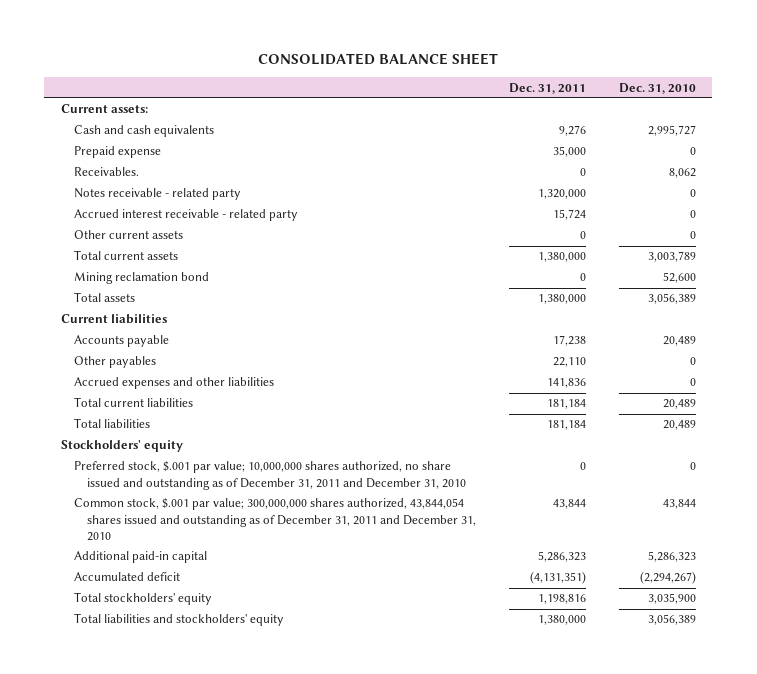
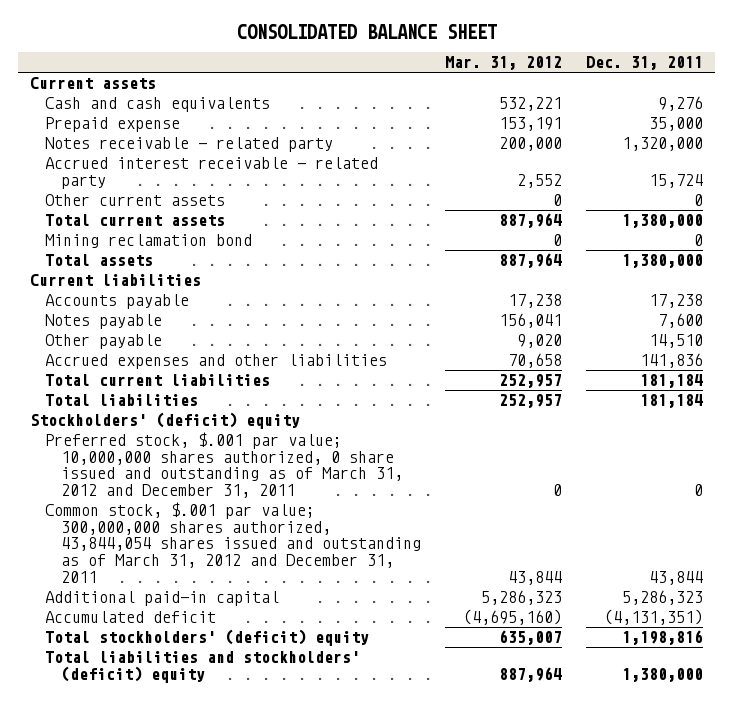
- | Dec. 31, 2011 | Dec. 31, 2010
+ | Mar. 31, 2012 | Dec. 31, 2011
- Current assets:
+ Current assets
- Receivables. | 0 | 8,062
- Other payables | 22,110 | 0
+ Notes payable | 156,041 | 7,600
+ Other payable | 9,020 | 14,510
- Stockholders' equity
- Preferred stock, $.001 par value; 10,000,000 shares authorized, no share issued and outstanding as of December 31, 2011 and December 31, 2010 | 0 | 0
- Common stock, $.001 par value; 300,000,000 shares authorized, 43,844,054 shares issued and outstanding as of December 31, 2011 and December 31, 2010 | 43,844 | 43,844
+ Stockholders' (deficit) equity
+ Preferred stock, $.001 par value; 10,000,000 shares authorized, 0 share issued and outstanding as of March 31, 2012 and December 31, 2011 | 0 | 0
+ Common stock, $.001 par value; 300,000,000 shares authorized, 43,844,054 shares issued and outstanding as of March 31, 2012 and December 31, 2011 | 43,844 | 43,844
- Total stockholders' equity | 1,198,816 | 3,035,900
- Total liabilities and stockholders' equity | 1,380,000 | 3,056,389
+ Total stockholders' (deficit) equity | 635,007 | 1,198,816
+ Total liabilities and stockholders' (deficit) equity | 887,964 | 1,380,000

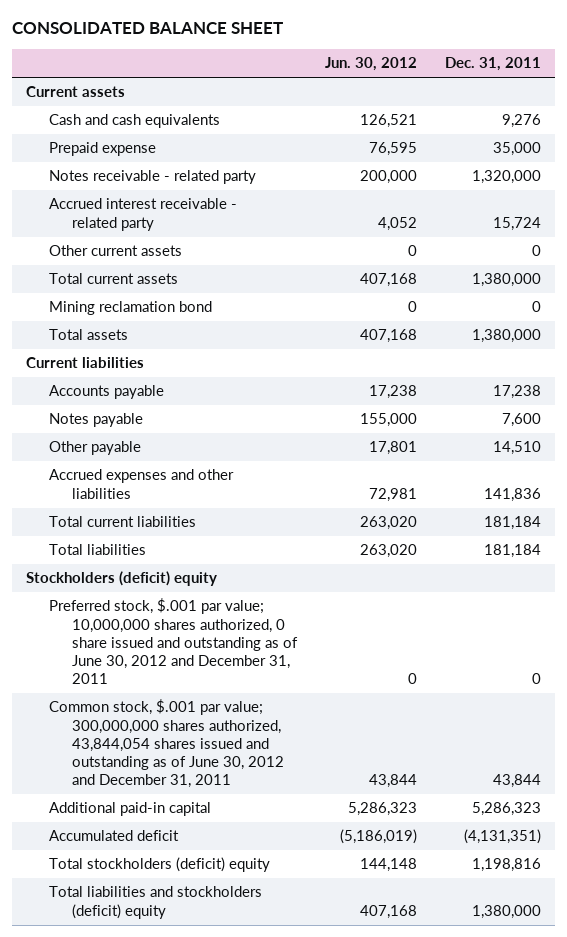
- | Mar. 31, 2012 | Dec. 31, 2011
+ | Jun. 30, 2012 | Dec. 31, 2011
- Stockholders' (deficit) equity
- Preferred stock, $.001 par value; 10,000,000 shares authorized, 0 share issued and outstanding as of March 31, 2012 and December 31, 2011 | 0 | 0
- Common stock, $.001 par value; 300,000,000 shares authorized, 43,844,054 shares issued and outstanding as of March 31, 2012 and December 31, 2011 | 43,844 | 43,844
+ Stockholders (deficit) equity
+ Preferred stock, $.001 par value; 10,000,000 shares authorized, 0 share issued and outstanding as of June 30, 2012 and December 31, 2011 | 0 | 0
+ Common stock, $.001 par value; 300,000,000 shares authorized, 43,844,054 shares issued and outstanding as of June 30, 2012 and December 31, 2011 | 43,844 | 43,844
- Total stockholders' (deficit) equity | 635,007 | 1,198,816
- Total liabilities and stockholders' (deficit) equity | 887,964 | 1,380,000
+ Total stockholders (deficit) equity | 144,148 | 1,198,816
+ Total liabilities and stockholders (deficit) equity | 407,168 | 1,380,000

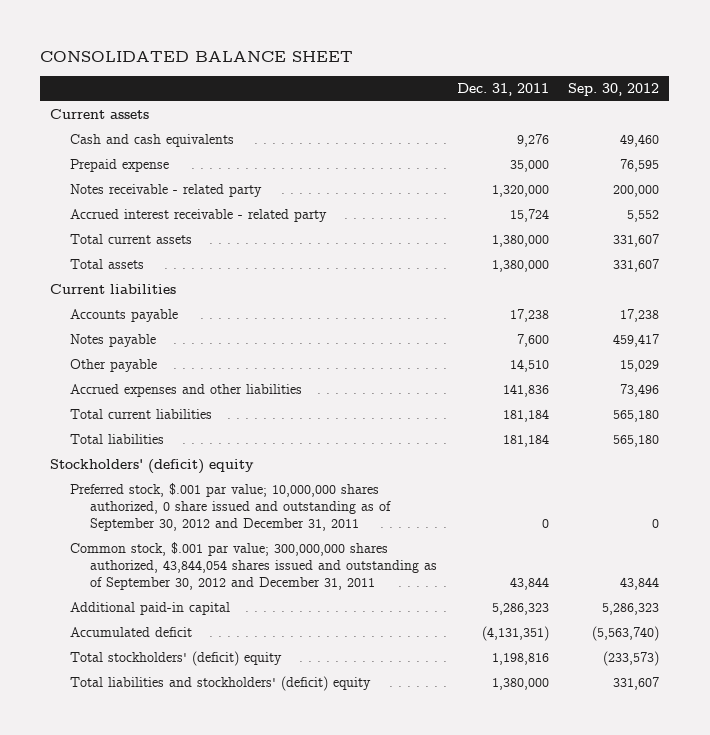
- | Jun. 30, 2012 | Dec. 31, 2011
+ | Dec. 31, 2011 | Sep. 30, 2012
- Other current assets | 0 | 0
- Mining reclamation bond | 0 | 0
- Stockholders (deficit) equity
- Preferred stock, $.001 par value; 10,000,000 shares authorized, 0 share issued and outstanding as of June 30, 2012 and December 31, 2011 | 0 | 0
- Common stock, $.001 par value; 300,000,000 shares authorized, 43,844,054 shares issued and outstanding as of June 30, 2012 and December 31, 2011 | 43,844 | 43,844
+ Stockholders' (deficit) equity
+ Preferred stock, $.001 par value; 10,000,000 shares authorized, 0 share issued and outstanding as of September 30, 2012 and December 31, 2011 | 0 | 0
+ Common stock, $.001 par value; 300,000,000 shares authorized, 43,844,054 shares issued and outstanding as of September 30, 2012 and December 31, 2011 | 43,844 | 43,844
- Total stockholders (deficit) equity | 144,148 | 1,198,816
- Total liabilities and stockholders (deficit) equity | 407,168 | 1,380,000
+ Total stockholders' (deficit) equity | 1,198,816 | (233,573)
+ Total liabilities and stockholders' (deficit) equity | 1,380,000 | 331,607

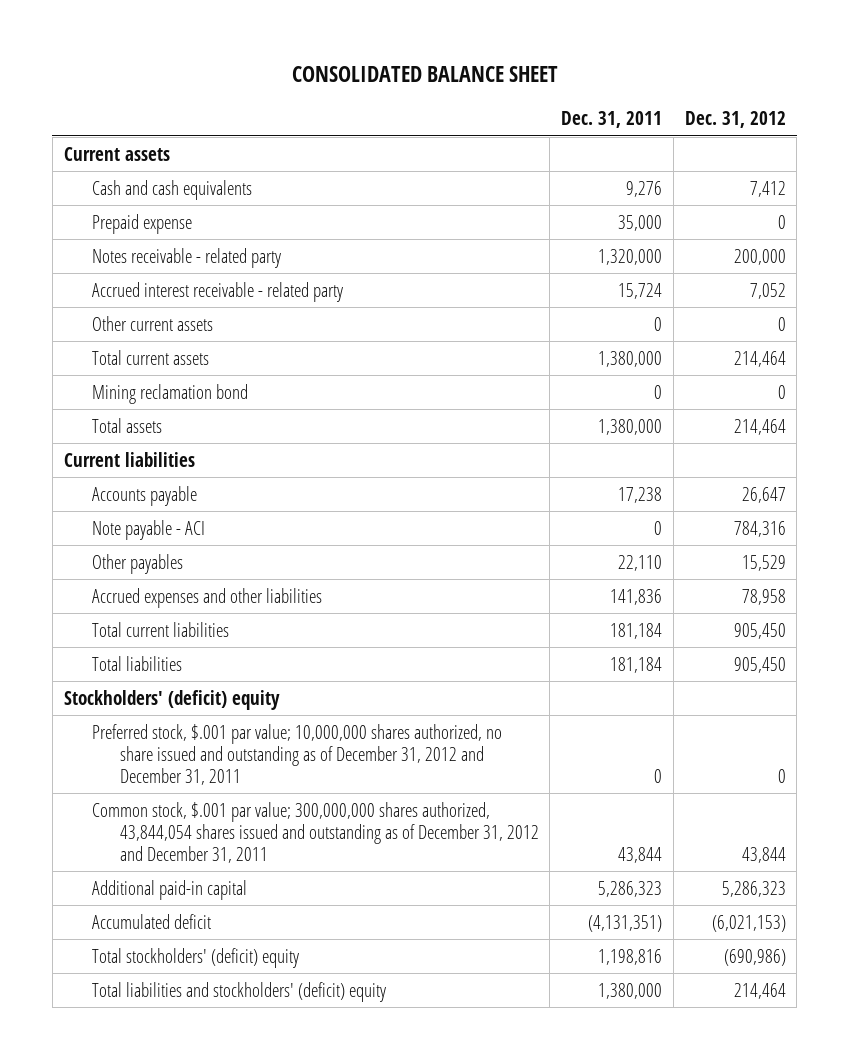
- | Dec. 31, 2011 | Sep. 30, 2012
+ | Dec. 31, 2011 | Dec. 31, 2012
+ Other current assets | 0 | 0
+ Mining reclamation bond | 0 | 0
- Notes payable | 7,600 | 459,417
- Other payable | 14,510 | 15,029
+ Note payable - ACI | 0 | 784,316
+ Other payables | 22,110 | 15,529
- Preferred stock, $.001 par value; 10,000,000 shares authorized, 0 share issued and outstanding as of September 30, 2012 and December 31, 2011 | 0 | 0
- Common stock, $.001 par value; 300,000,000 shares authorized, 43,844,054 shares issued and outstanding as of September 30, 2012 and December 31, 2011 | 43,844 | 43,844
+ Preferred stock, $.001 par value; 10,000,000 shares authorized, no share issued and outstanding as of December 31, 2012 and December 31, 2011 | 0 | 0
+ Common stock, $.001 par value; 300,000,000 shares authorized, 43,844,054 shares issued and outstanding as of December 31, 2012 and December 31, 2011 | 43,844 | 43,844

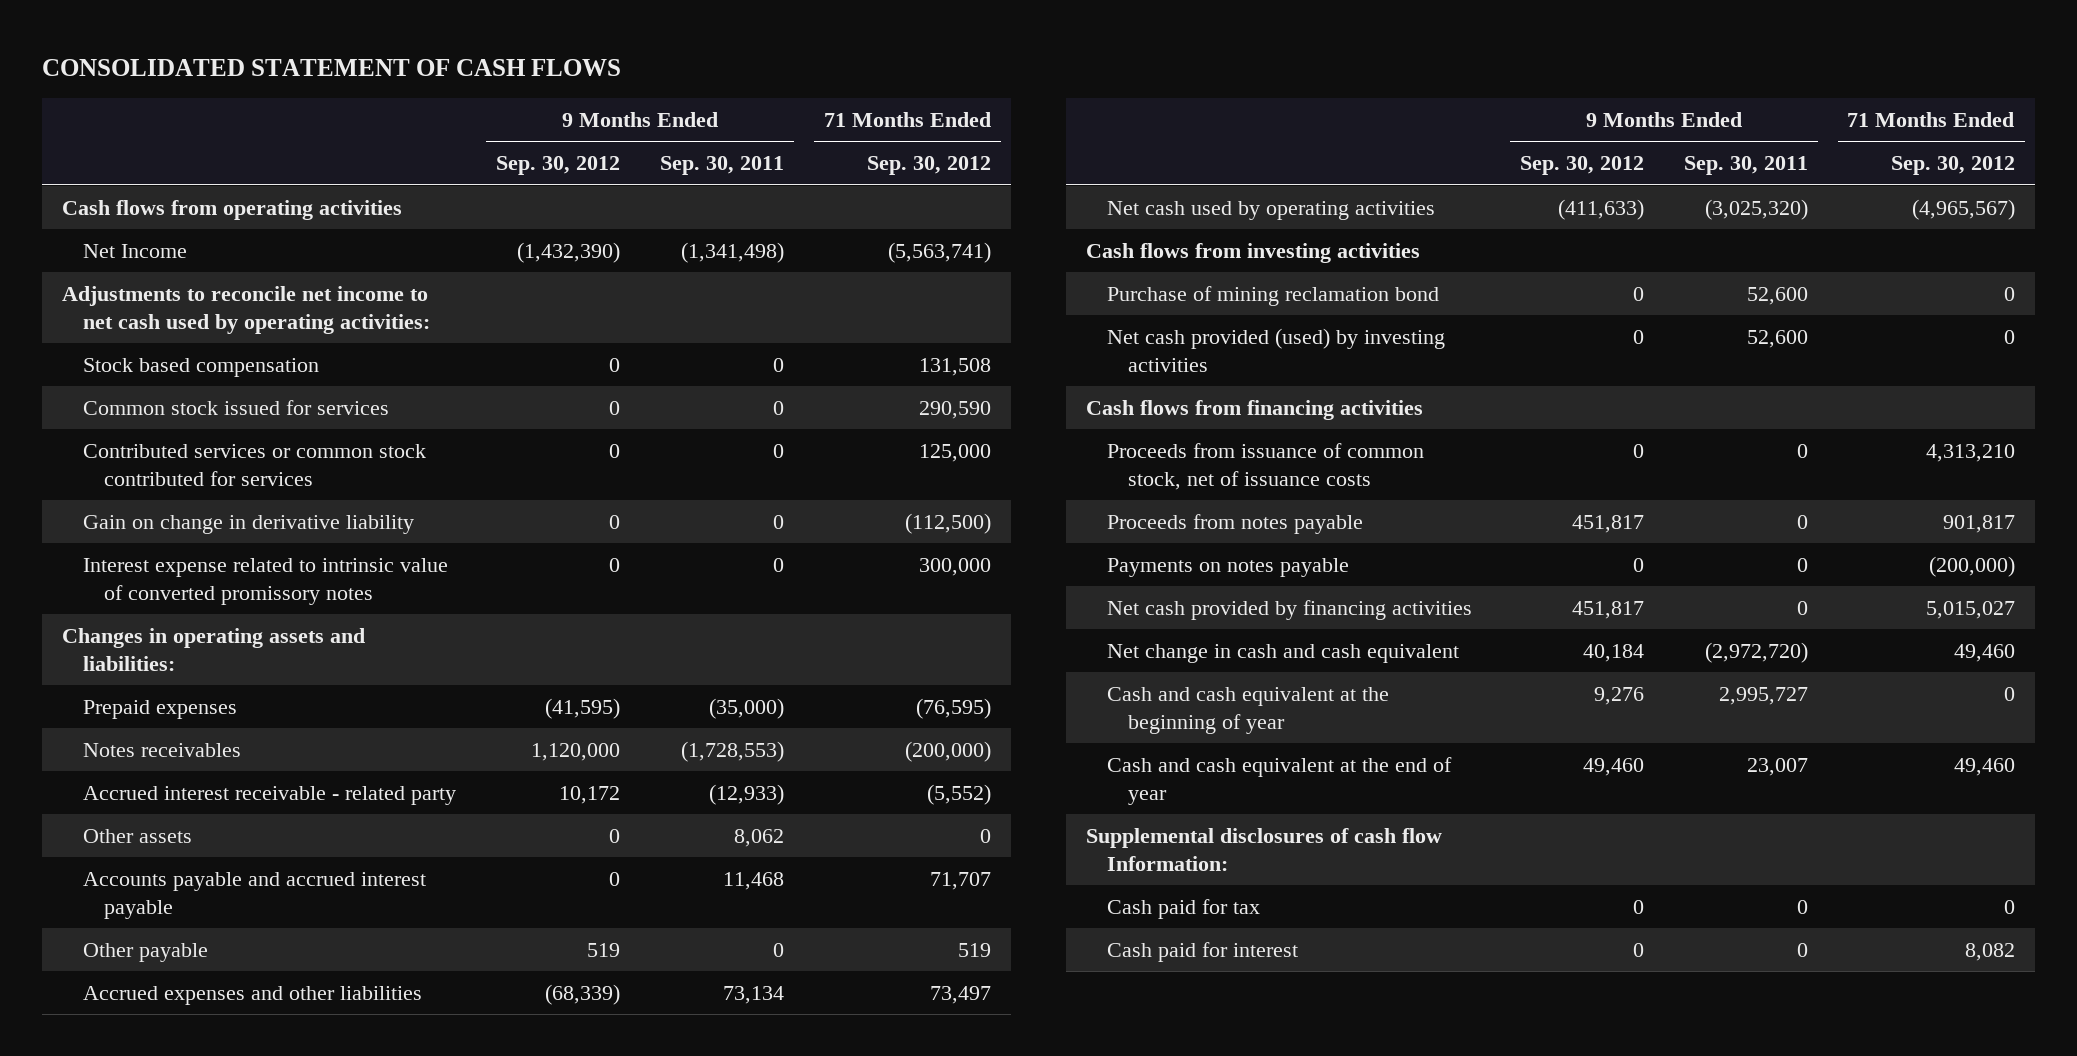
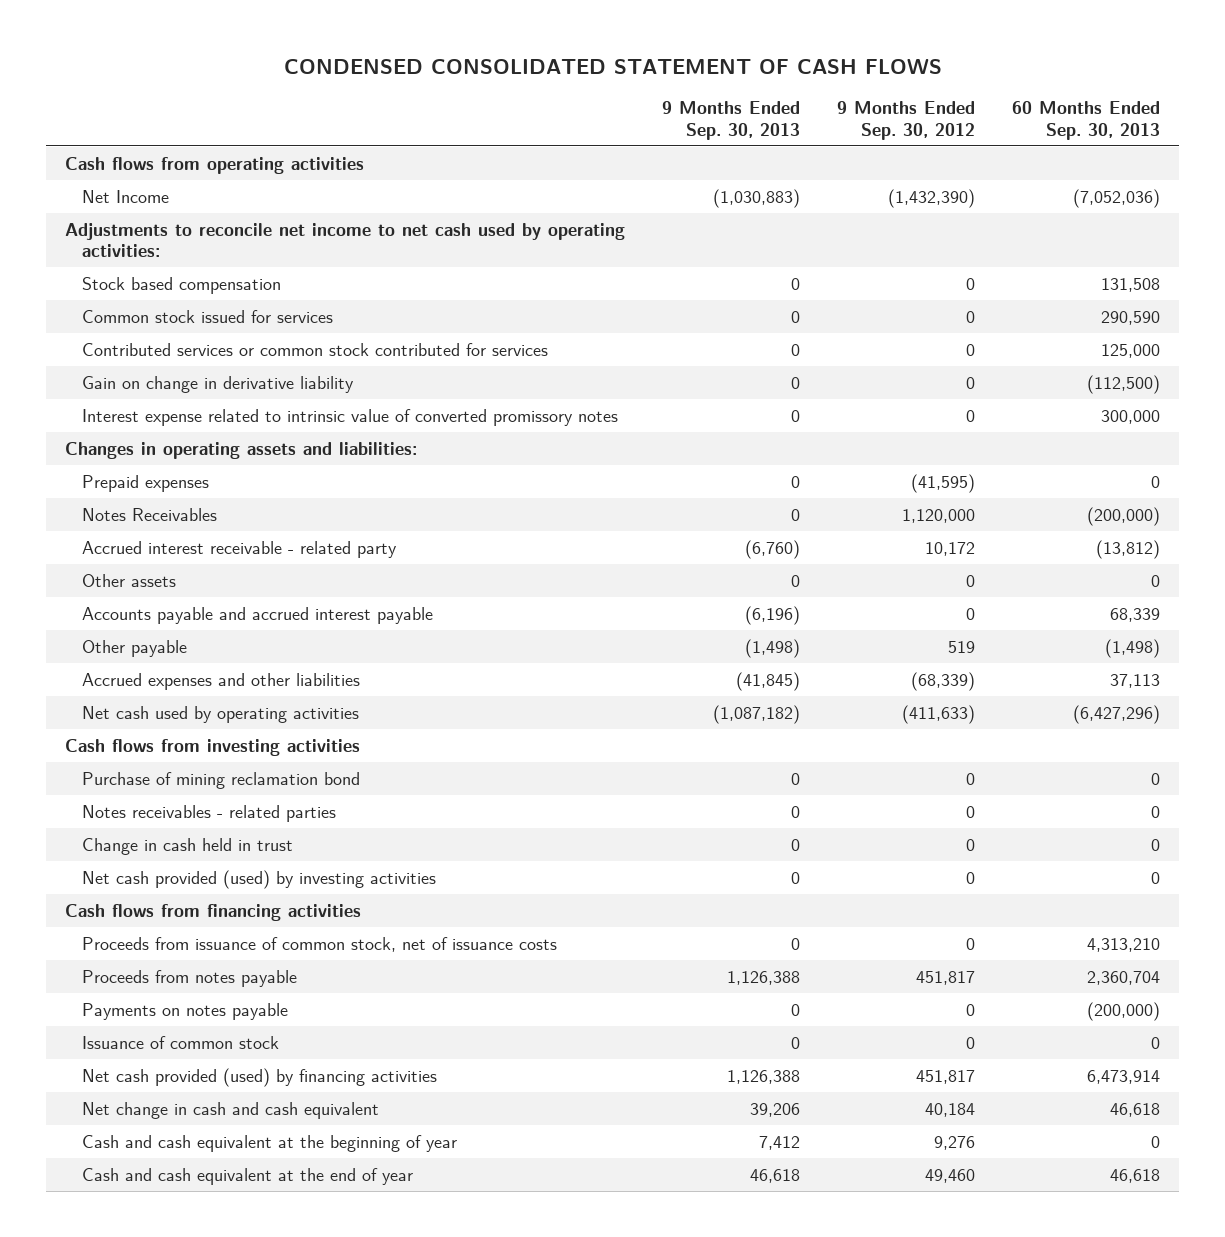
- CONSOLIDATED STATEMENT OF CASH FLOWS
+ CONDENSED CONSOLIDATED STATEMENT OF CASH FLOWS
- | 9 Months Ended Sep. 30, 2012 | 9 Months Ended Sep. 30, 2011 | 71 Months Ended Sep. 30, 2012
+ | 9 Months Ended Sep. 30, 2013 | 9 Months Ended Sep. 30, 2012 | 60 Months Ended Sep. 30, 2013
- Notes receivables | 1,120,000 | (1,728,553) | (200,000)
+ Notes Receivables | 0 | 1,120,000 | (200,000)
+ Notes receivables - related parties | 0 | 0 | 0
+ Change in cash held in trust | 0 | 0 | 0
- Net cash provided by financing activities | 451,817 | 0 | 5,015,027
+ Issuance of common stock | 0 | 0 | 0
+ Net cash provided (used) by financing activities | 1,126,388 | 451,817 | 6,473,914
- Supplemental disclosures of cash flow Information:
- Cash paid for tax | 0 | 0 | 0
- Cash paid for interest | 0 | 0 | 8,082

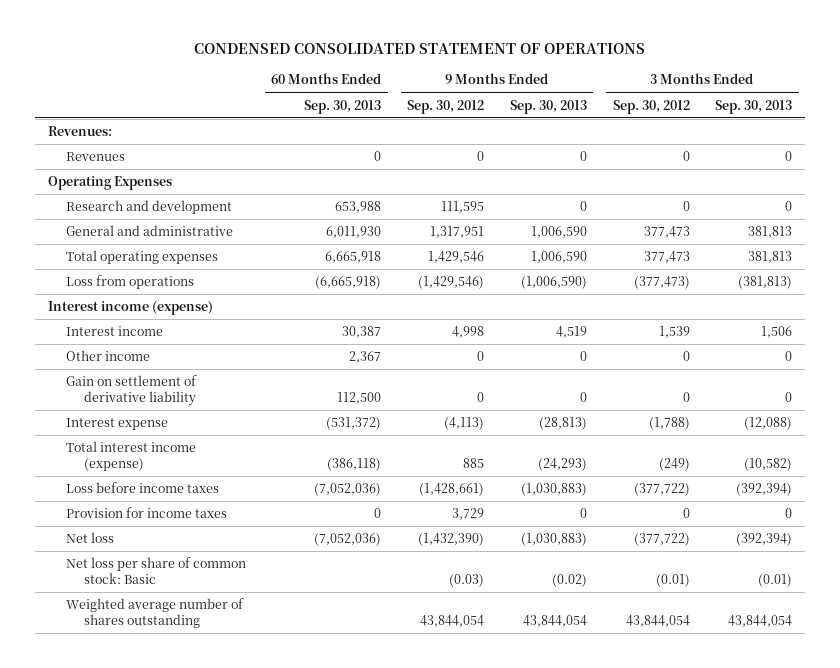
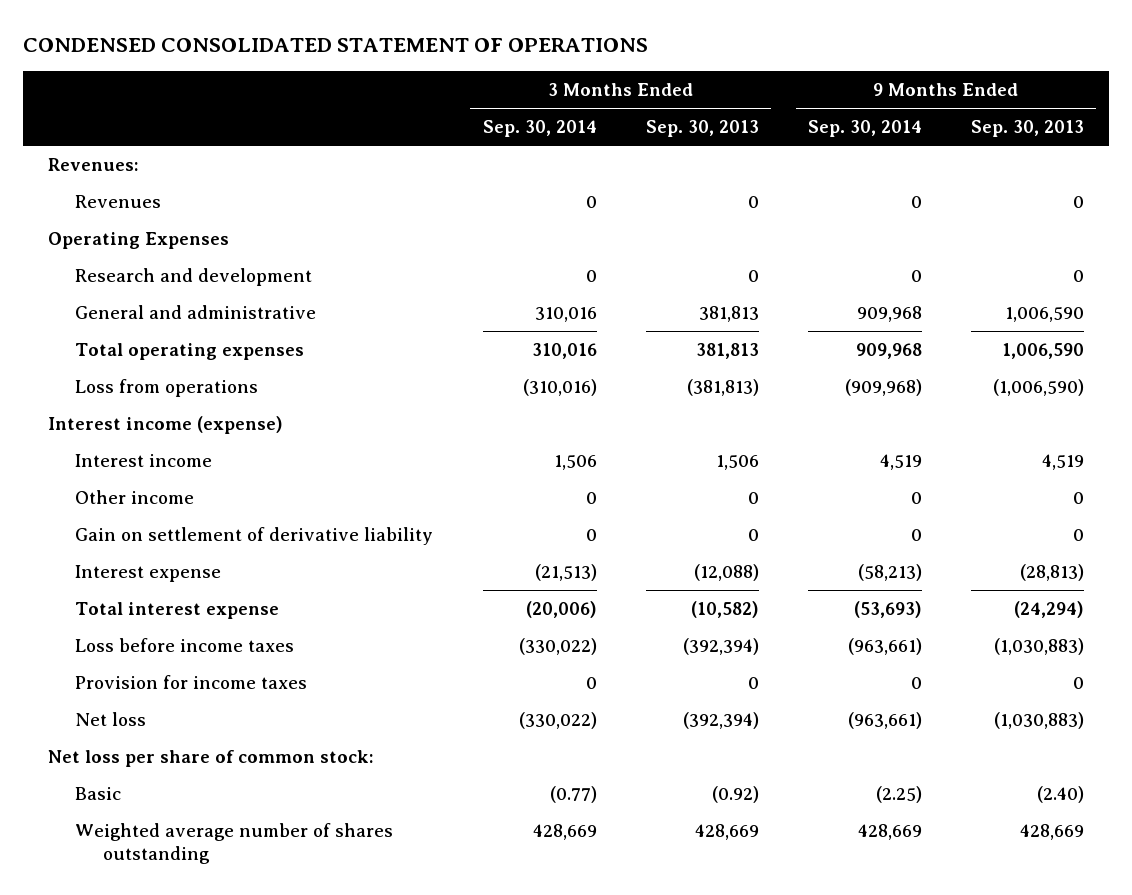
- | 60 Months Ended Sep. 30, 2013 | 9 Months Ended Sep. 30, 2012 | 9 Months Ended Sep. 30, 2013 | 3 Months Ended Sep. 30, 2012 | 3 Months Ended Sep. 30, 2013
+ | 3 Months Ended Sep. 30, 2014 | 3 Months Ended Sep. 30, 2013 | 9 Months Ended Sep. 30, 2014 | 9 Months Ended Sep. 30, 2013
- Total interest income (expense) | (386,118) | 885 | (24,293) | (249) | (10,582)
+ Total interest expense | (20,006) | (10,582) | (53,693) | (24,294)
- Net loss per share of common stock: Basic | | (0.03) | (0.02) | (0.01) | (0.01)
- Weighted average number of shares outstanding | | 43,844,054 | 43,844,054 | 43,844,054 | 43,844,054
+ Net loss per share of common stock:
+ Basic | (0.77) | (0.92) | (2.25) | (2.40)
+ Weighted average number of shares outstanding | 428,669 | 428,669 | 428,669 | 428,669

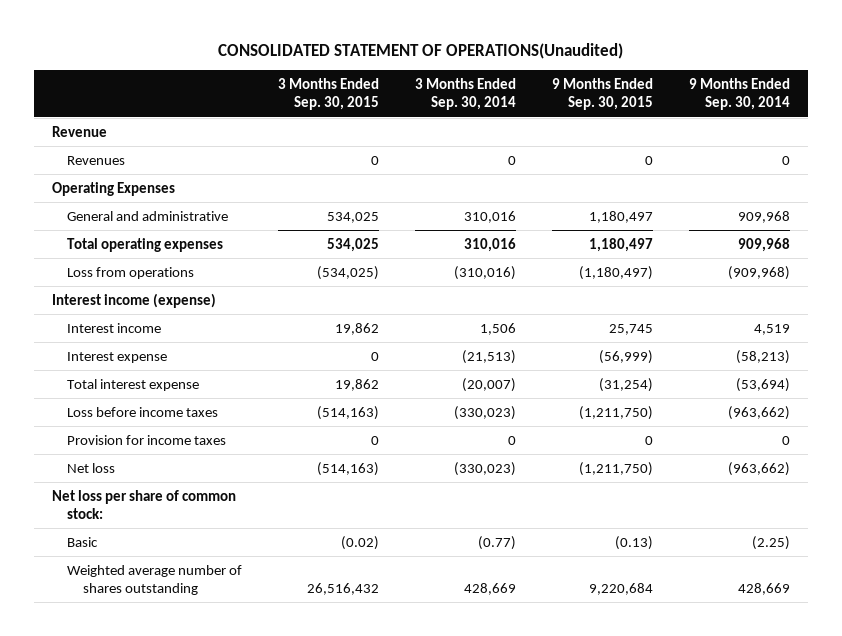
- CONDENSED CONSOLIDATED STATEMENT OF OPERATIONS
+ CONSOLIDATED STATEMENT OF OPERATIONS(Unaudited)
- | 3 Months Ended Sep. 30, 2014 | 3 Months Ended Sep. 30, 2013 | 9 Months Ended Sep. 30, 2014 | 9 Months Ended Sep. 30, 2013
+ | 3 Months Ended Sep. 30, 2015 | 3 Months Ended Sep. 30, 2014 | 9 Months Ended Sep. 30, 2015 | 9 Months Ended Sep. 30, 2014
- Revenues:
+ Revenue
- Research and development | 0 | 0 | 0 | 0
- Other income | 0 | 0 | 0 | 0
- Gain on settlement of derivative liability | 0 | 0 | 0 | 0
- Total interest expense | (20,006) | (10,582) | (53,693) | (24,294)
- Loss before income taxes | (330,022) | (392,394) | (963,661) | (1,030,883)
+ Total interest expense | 19,862 | (20,007) | (31,254) | (53,694)
+ Loss before income taxes | (514,163) | (330,023) | (1,211,750) | (963,662)
- Net loss | (330,022) | (392,394) | (963,661) | (1,030,883)
+ Net loss | (514,163) | (330,023) | (1,211,750) | (963,662)

